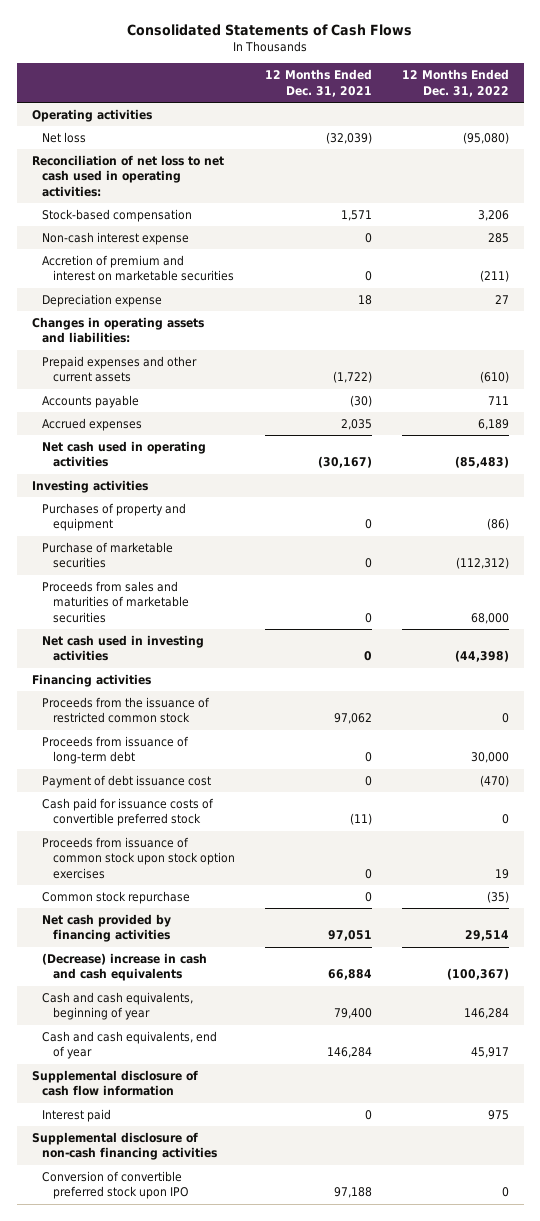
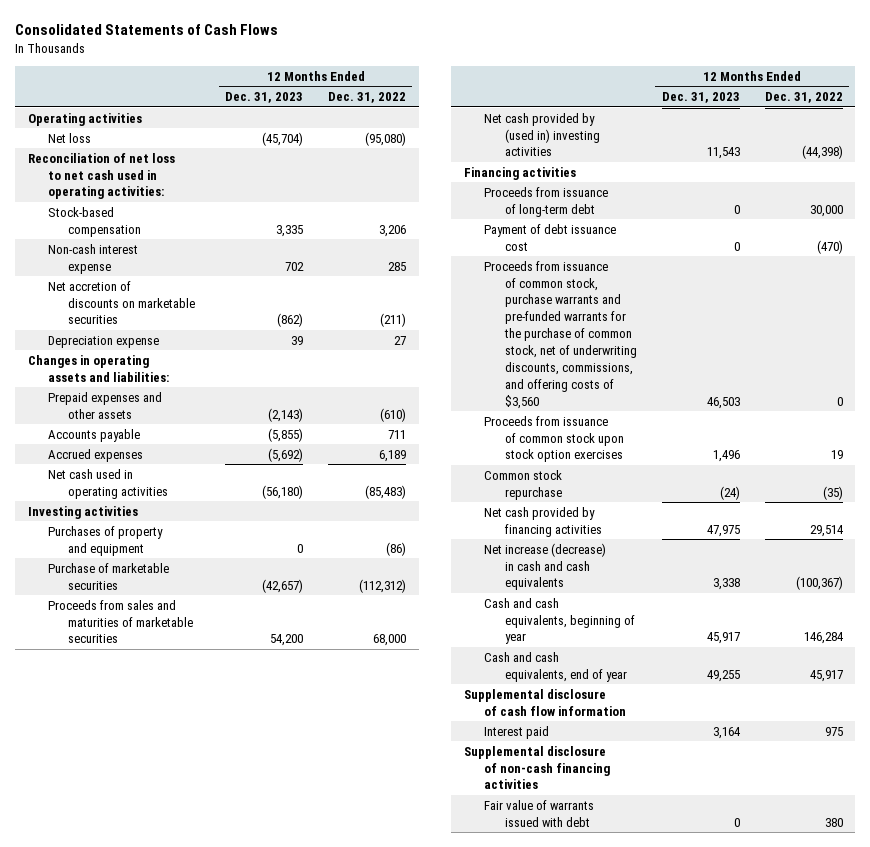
- | 12 Months Ended Dec. 31, 2021 | 12 Months Ended Dec. 31, 2022
+ | 12 Months Ended Dec. 31, 2023 | 12 Months Ended Dec. 31, 2022
- Accretion of premium and interest on marketable securities | 0 | (211)
+ Net accretion of discounts on marketable securities | (862) | (211)
- Prepaid expenses and other current assets | (1,722) | (610)
+ Prepaid expenses and other assets | (2,143) | (610)
- Net cash used in investing activities | 0 | (44,398)
+ Net cash provided by (used in) investing activities | 11,543 | (44,398)
- Proceeds from the issuance of restricted common stock | 97,062 | 0
- Cash paid for issuance costs of convertible preferred stock | (11) | 0
+ Proceeds from issuance of common stock, purchase warrants and pre-funded warrants for the purchase of common stock, net of underwriting discounts, commissions, and offering costs of $3,560 | 46,503 | 0
- (Decrease) increase in cash and cash equivalents | 66,884 | (100,367)
+ Net increase (decrease) in cash and cash equivalents | 3,338 | (100,367)
- Conversion of convertible preferred stock upon IPO | 97,188 | 0
+ Fair value of warrants issued with debt | 0 | 380

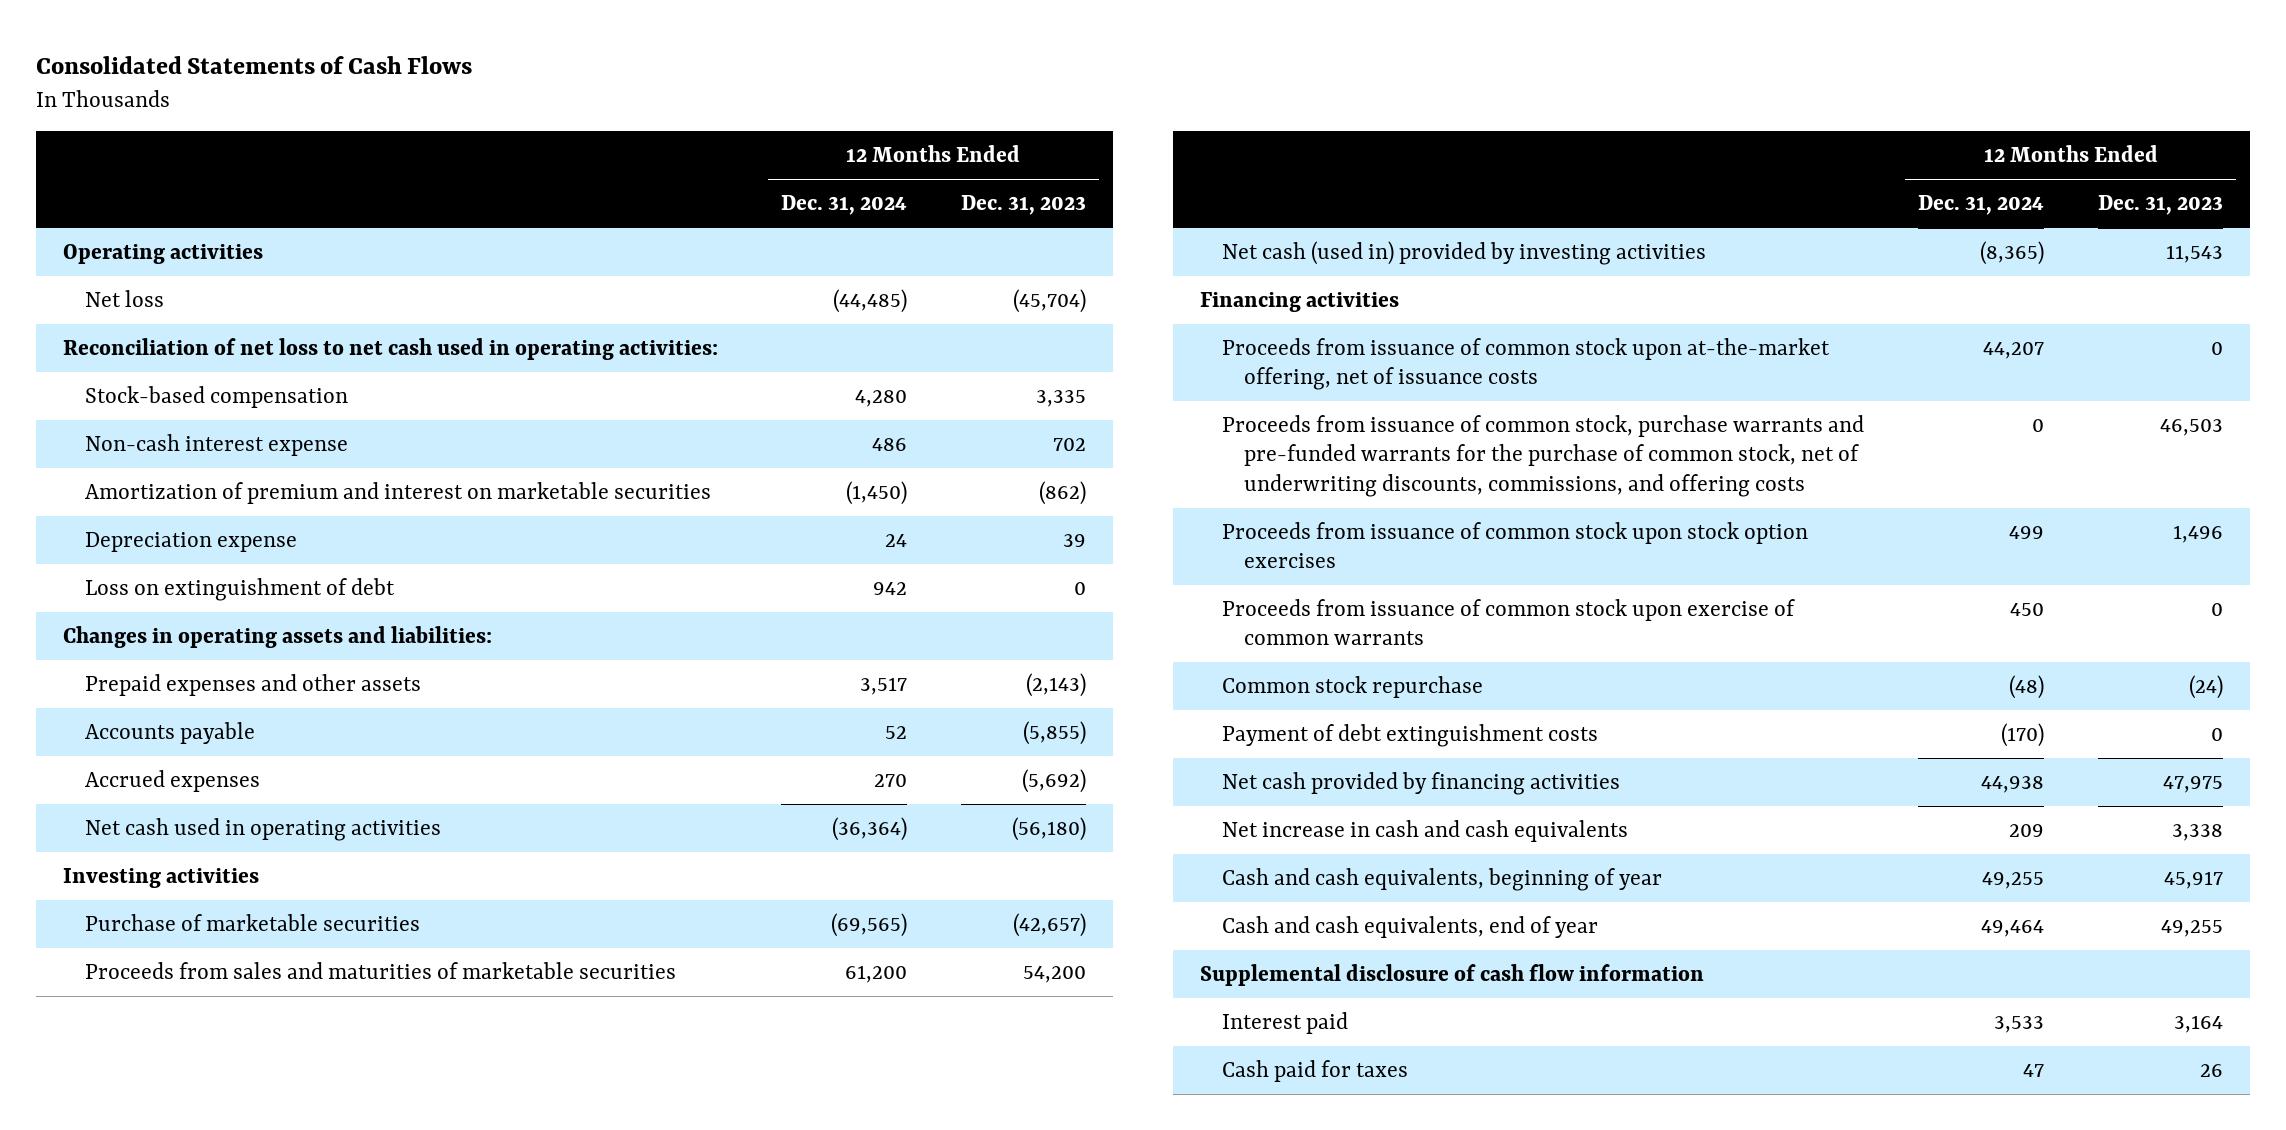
- | 12 Months Ended Dec. 31, 2023 | 12 Months Ended Dec. 31, 2022
+ | 12 Months Ended Dec. 31, 2024 | 12 Months Ended Dec. 31, 2023
- Net accretion of discounts on marketable securities | (862) | (211)
+ Amortization of premium and interest on marketable securities | (1,450) | (862)
+ Loss on extinguishment of debt | 942 | 0
- Purchases of property and equipment | 0 | (86)
- Net cash provided by (used in) investing activities | 11,543 | (44,398)
+ Net cash (used in) provided by investing activities | (8,365) | 11,543
- Proceeds from issuance of long-term debt | 0 | 30,000
- Payment of debt issuance cost | 0 | (470)
- Proceeds from issuance of common stock, purchase warrants and pre-funded warrants for the purchase of common stock, net of underwriting discounts, commissions, and offering costs of $3,560 | 46,503 | 0
+ Proceeds from issuance of common stock upon at-the-market offering, net of issuance costs | 44,207 | 0
+ Proceeds from issuance of common stock, purchase warrants and pre-funded warrants for the purchase of common stock, net of underwriting discounts, commissions, and offering costs | 0 | 46,503
+ Proceeds from issuance of common stock upon exercise of common warrants | 450 | 0
+ Payment of debt extinguishment costs | (170) | 0
- Net increase (decrease) in cash and cash equivalents | 3,338 | (100,367)
+ Net increase in cash and cash equivalents | 209 | 3,338
- Supplemental disclosure of non-cash financing activities
- Fair value of warrants issued with debt | 0 | 380
+ Cash paid for taxes | 47 | 26

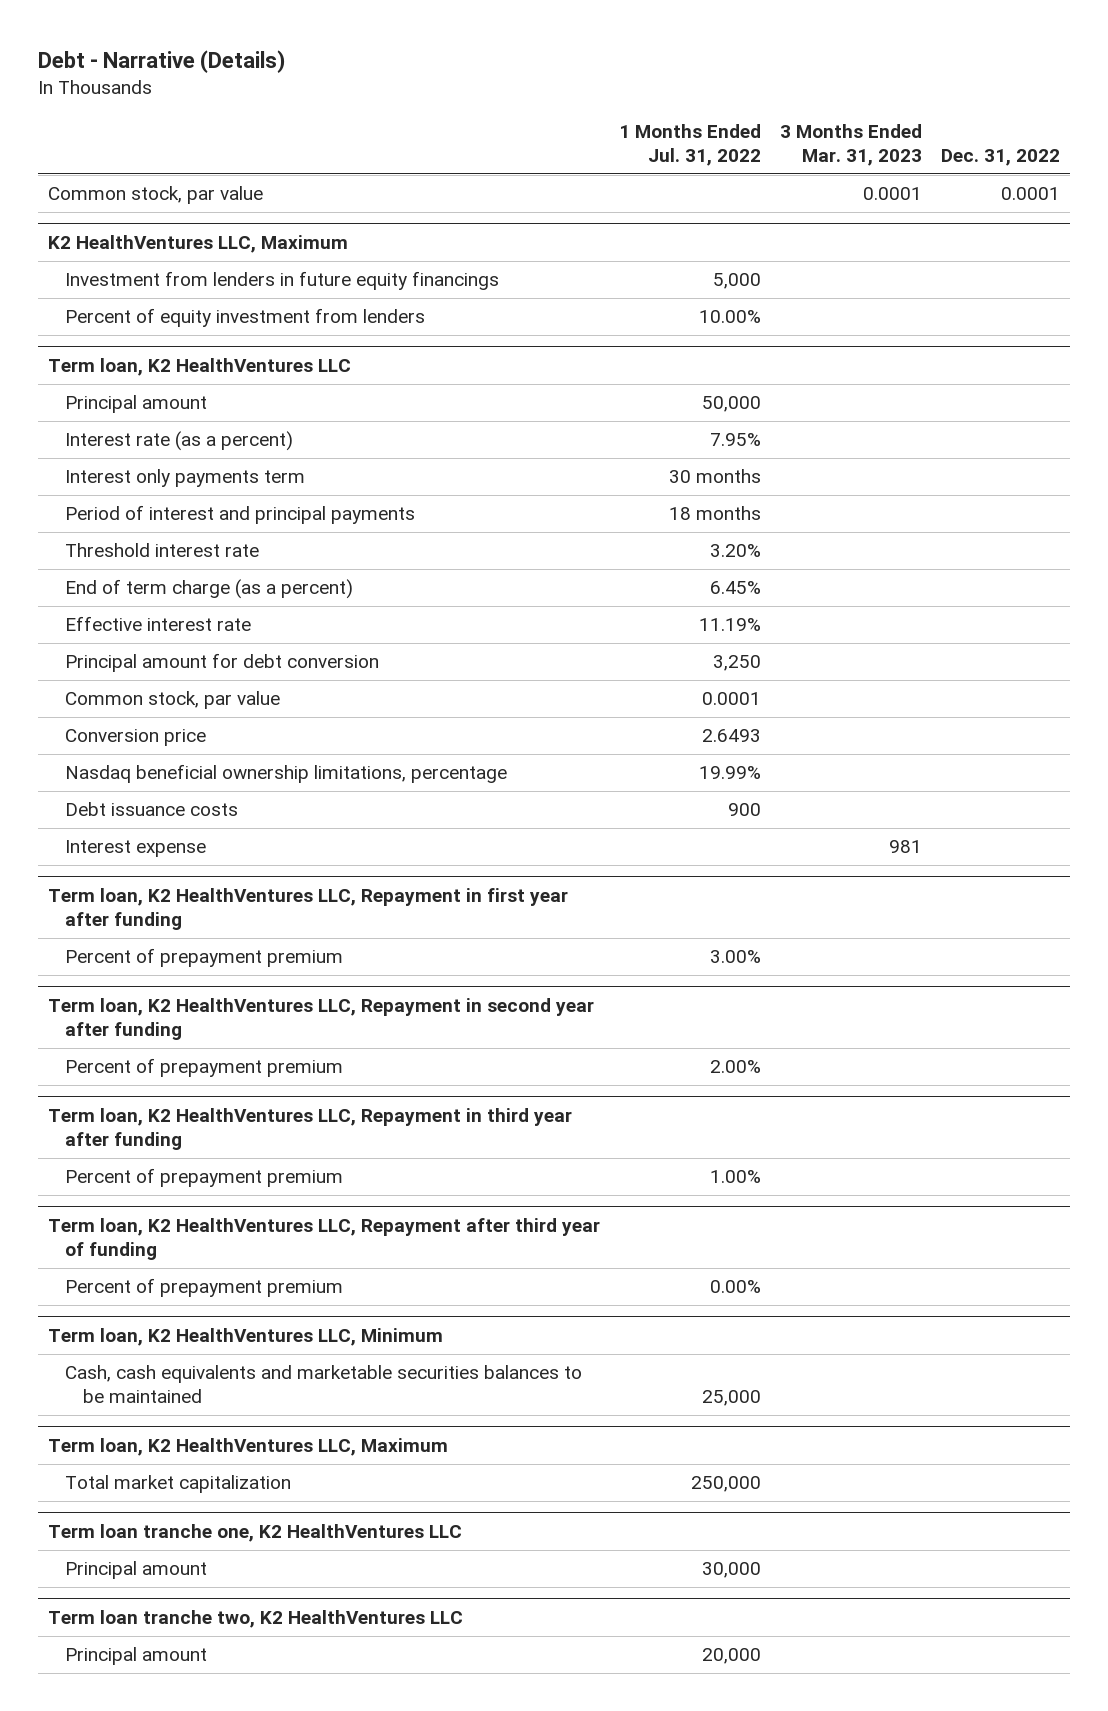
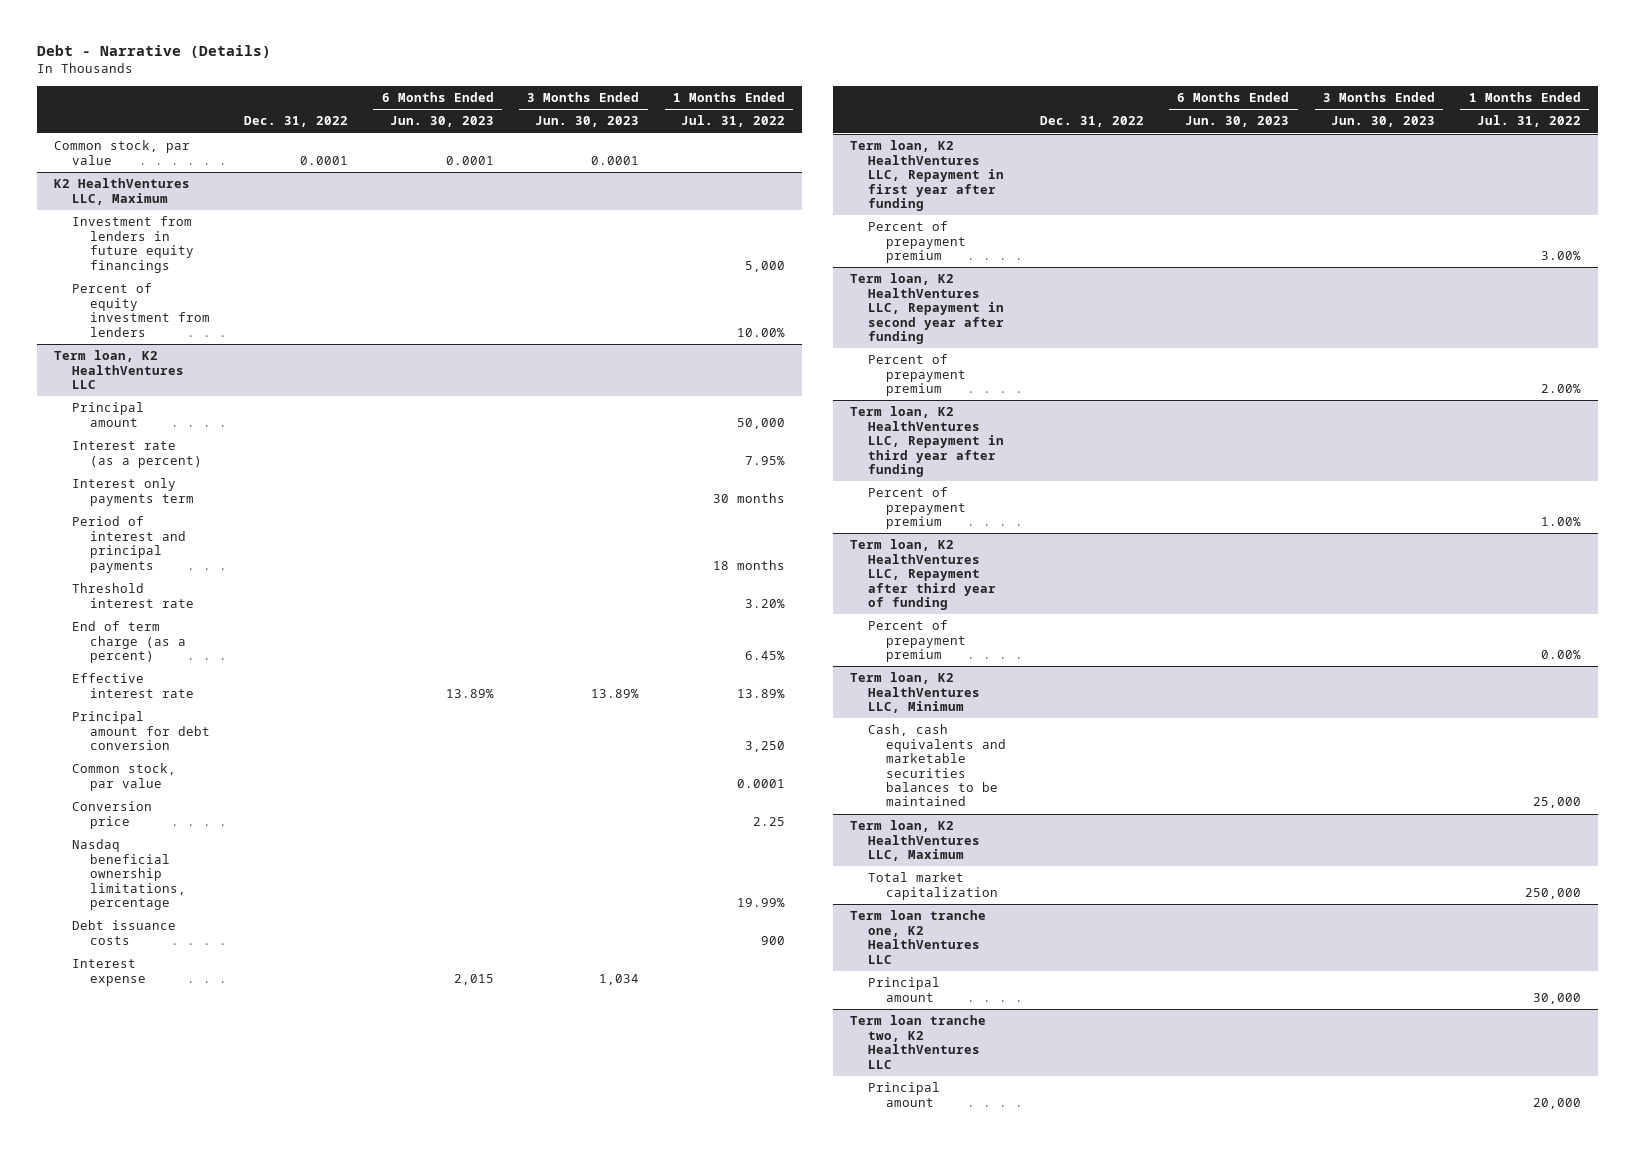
- | 1 Months Ended Jul. 31, 2022 | 3 Months Ended Mar. 31, 2023 | Dec. 31, 2022
+ | Dec. 31, 2022 | 6 Months Ended Jun. 30, 2023 | 3 Months Ended Jun. 30, 2023 | 1 Months Ended Jul. 31, 2022
@ Term loan, K2 HealthVentures LLC
- Effective interest rate | 11.19% | |
+ Effective interest rate | | 13.89% | 13.89% | 13.89%
- Conversion price | 2.6493 | |
+ Conversion price | | | | 2.25

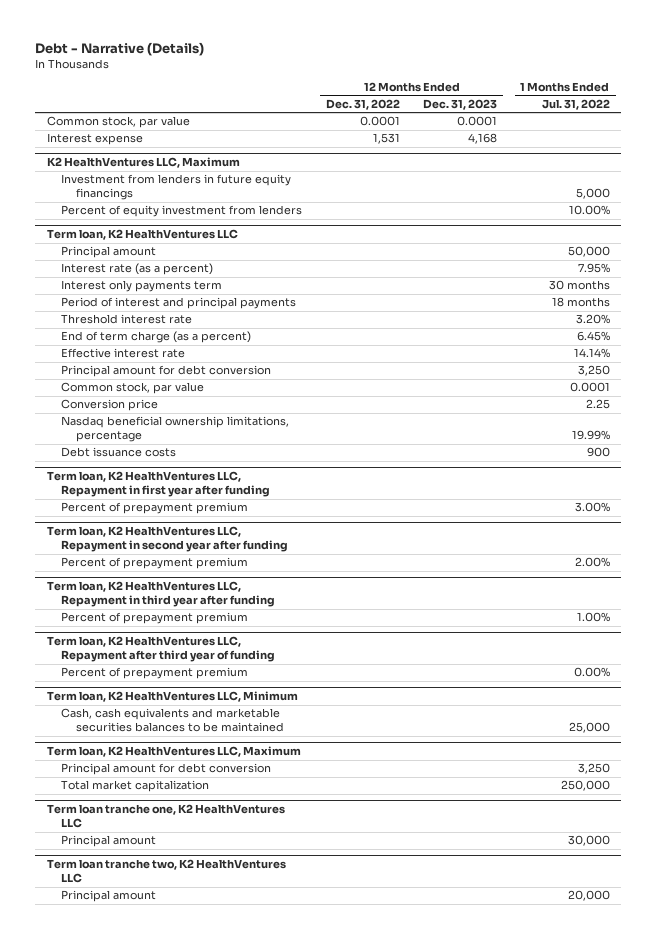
- | Dec. 31, 2022 | 6 Months Ended Jun. 30, 2023 | 3 Months Ended Jun. 30, 2023 | 1 Months Ended Jul. 31, 2022
+ | 12 Months Ended Dec. 31, 2022 | 12 Months Ended Dec. 31, 2023 | 1 Months Ended Jul. 31, 2022
+ Interest expense | 1,531 | 4,168 |
@ Term loan, K2 HealthVentures LLC
- Effective interest rate | | 13.89% | 13.89% | 13.89%
+ Effective interest rate | | | 14.14%
- Interest expense | | 2,015 | 1,034 |
@ Term loan, K2 HealthVentures LLC, Maximum
+ Principal amount for debt conversion | | | 3,250

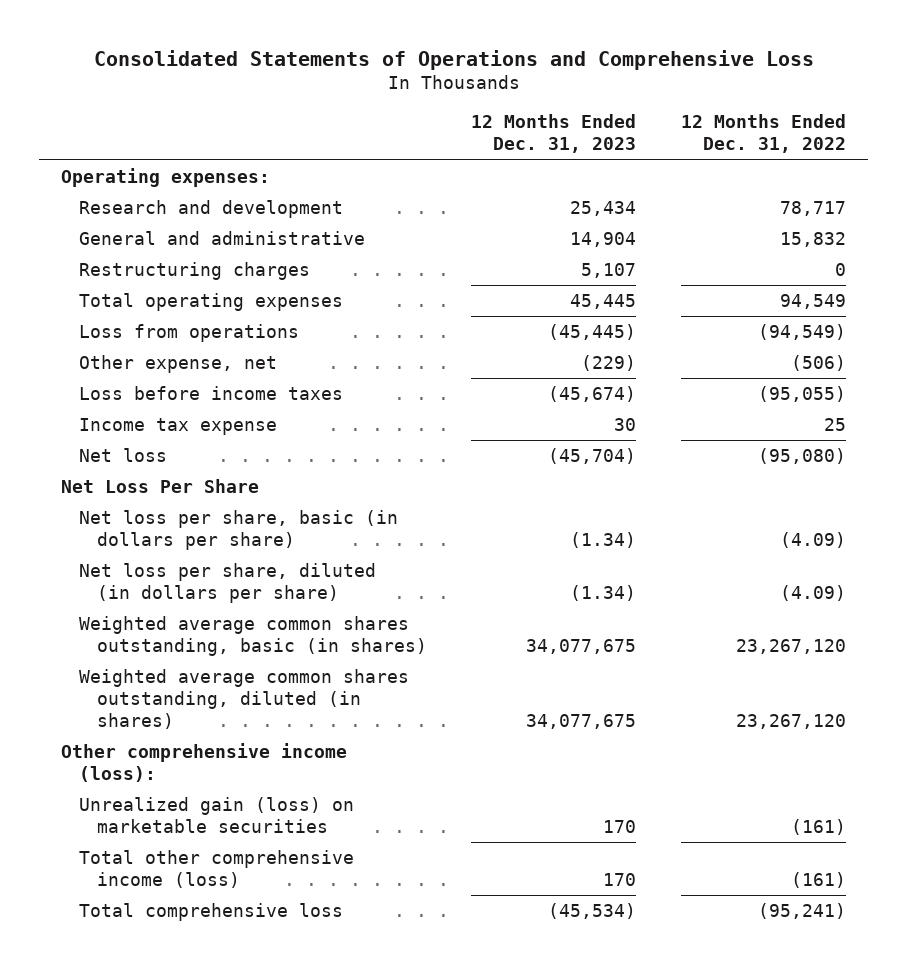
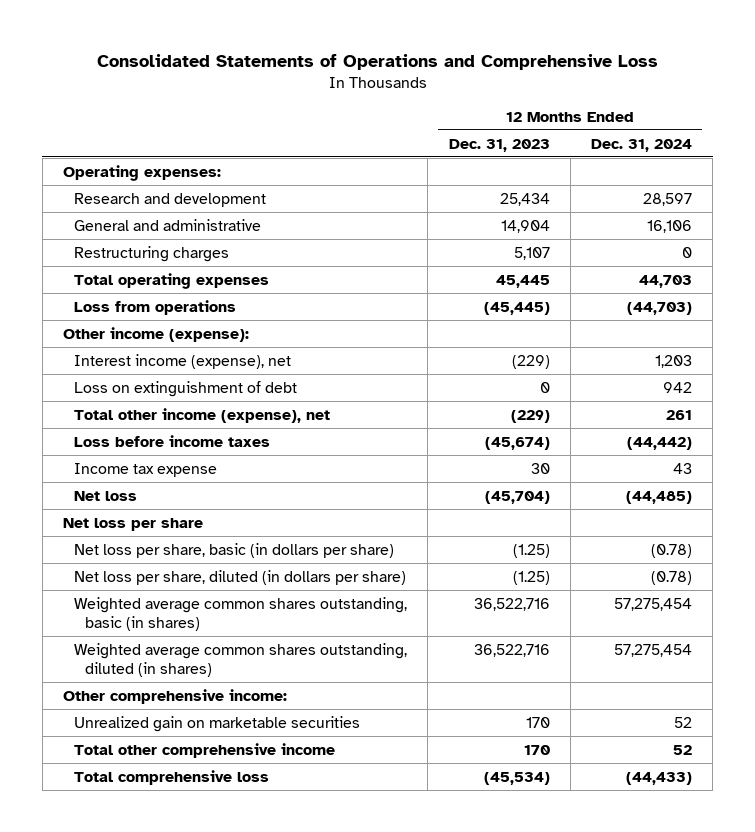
- | 12 Months Ended Dec. 31, 2023 | 12 Months Ended Dec. 31, 2022
+ | 12 Months Ended Dec. 31, 2023 | 12 Months Ended Dec. 31, 2024
- Other expense, net | (229) | (506)
+ Other income (expense):
+ Interest income (expense), net | (229) | 1,203
+ Loss on extinguishment of debt | 0 | 942
+ Total other income (expense), net | (229) | 261
- Net Loss Per Share
- Net loss per share, basic (in dollars per share) | (1.34) | (4.09)
- Net loss per share, diluted (in dollars per share) | (1.34) | (4.09)
- Weighted average common shares outstanding, basic (in shares) | 34,077,675 | 23,267,120
- Weighted average common shares outstanding, diluted (in shares) | 34,077,675 | 23,267,120
- Other comprehensive income (loss):
- Unrealized gain (loss) on marketable securities | 170 | (161)
- Total other comprehensive income (loss) | 170 | (161)
+ Net loss per share
+ Net loss per share, basic (in dollars per share) | (1.25) | (0.78)
+ Net loss per share, diluted (in dollars per share) | (1.25) | (0.78)
+ Weighted average common shares outstanding, basic (in shares) | 36,522,716 | 57,275,454
+ Weighted average common shares outstanding, diluted (in shares) | 36,522,716 | 57,275,454
+ Other comprehensive income:
+ Unrealized gain on marketable securities | 170 | 52
+ Total other comprehensive income | 170 | 52

